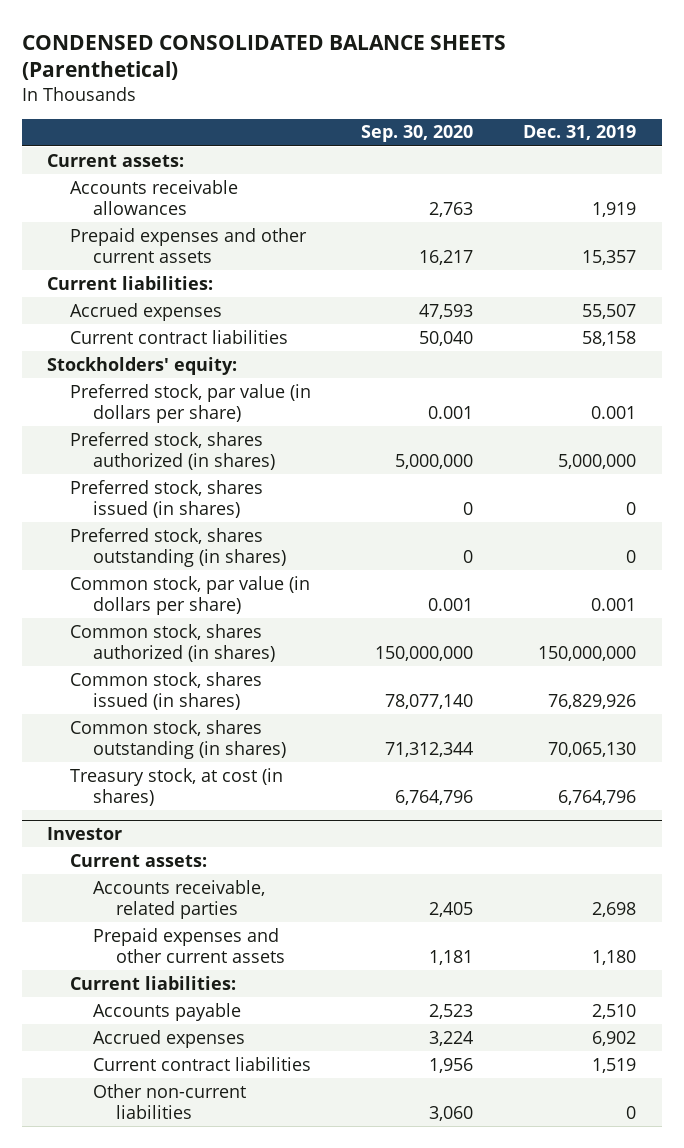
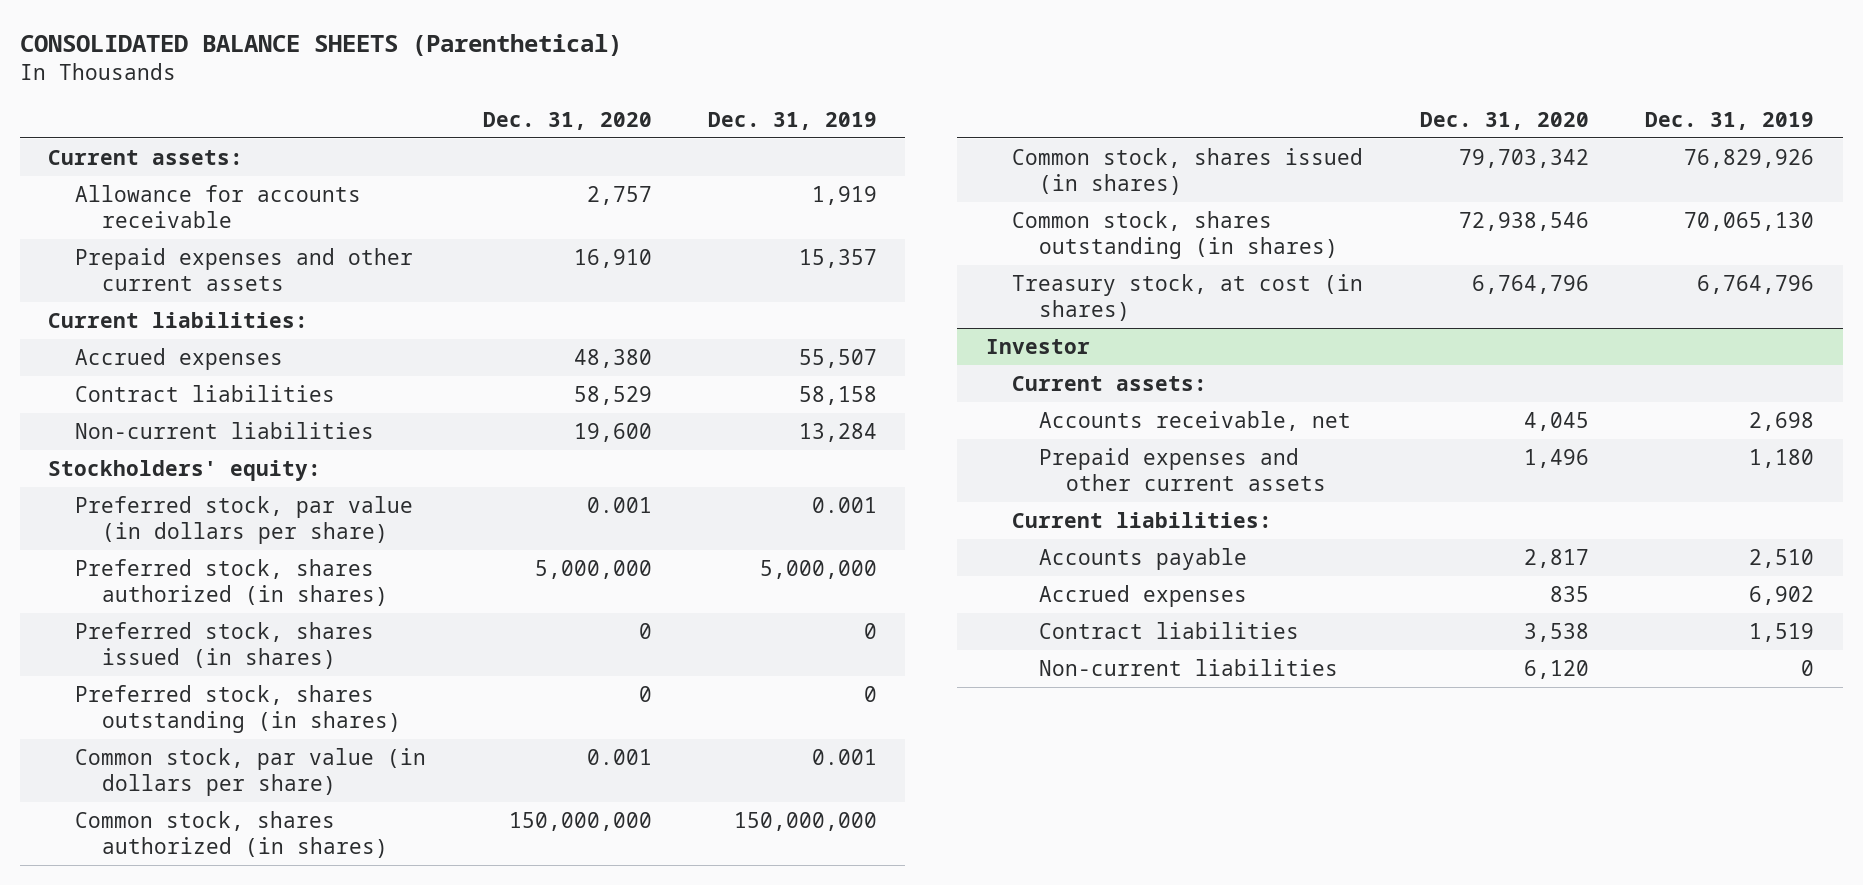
- CONDENSED CONSOLIDATED BALANCE SHEETS (Parenthetical)
+ CONSOLIDATED BALANCE SHEETS (Parenthetical)
- | Sep. 30, 2020 | Dec. 31, 2019
+ | Dec. 31, 2020 | Dec. 31, 2019
- Accounts receivable allowances | 2,763 | 1,919
+ Allowance for accounts receivable | 2,757 | 1,919
- Current contract liabilities | 50,040 | 58,158
+ Contract liabilities | 58,529 | 58,158
+ Non-current liabilities | 19,600 | 13,284
@ Investor
- Accounts receivable, related parties | 2,405 | 2,698
+ Accounts receivable, net | 4,045 | 2,698
- Current contract liabilities | 1,956 | 1,519
- Other non-current liabilities | 3,060 | 0
+ Contract liabilities | 3,538 | 1,519
+ Non-current liabilities | 6,120 | 0

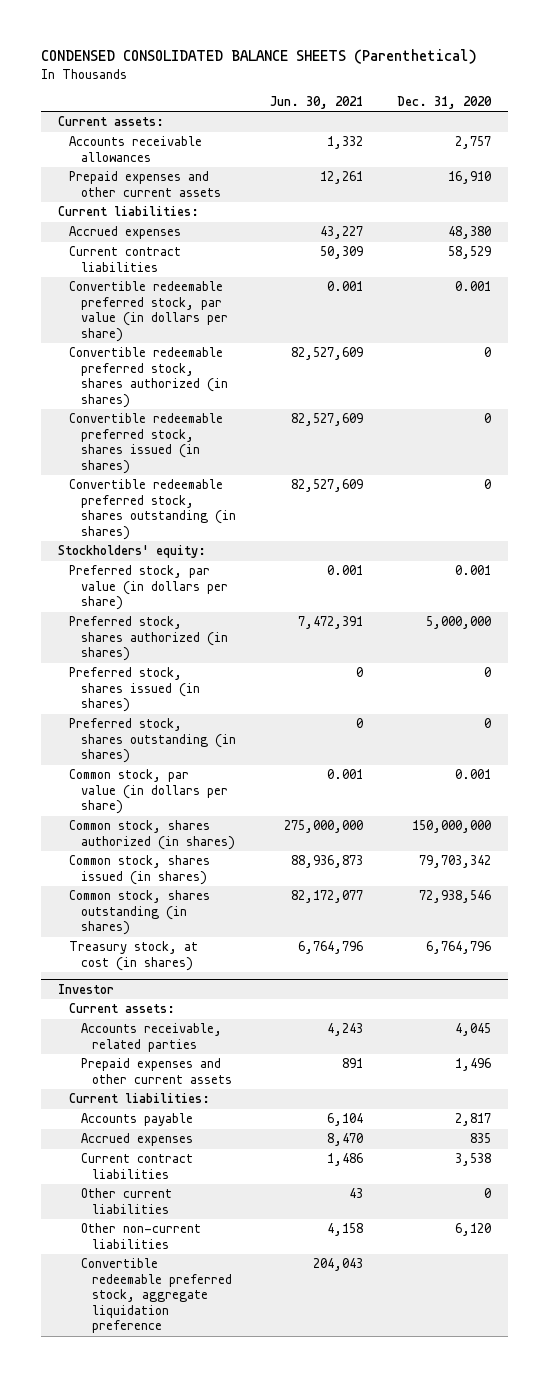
- CONSOLIDATED BALANCE SHEETS (Parenthetical)
+ CONDENSED CONSOLIDATED BALANCE SHEETS (Parenthetical)
- | Dec. 31, 2020 | Dec. 31, 2019
+ | Jun. 30, 2021 | Dec. 31, 2020
- Allowance for accounts receivable | 2,757 | 1,919
+ Accounts receivable allowances | 1,332 | 2,757
- Contract liabilities | 58,529 | 58,158
- Non-current liabilities | 19,600 | 13,284
+ Current contract liabilities | 50,309 | 58,529
+ Convertible redeemable preferred stock, par value (in dollars per share) | 0.001 | 0.001
+ Convertible redeemable preferred stock, shares authorized (in shares) | 82,527,609 | 0
+ Convertible redeemable preferred stock, shares issued (in shares) | 82,527,609 | 0
+ Convertible redeemable preferred stock, shares outstanding (in shares) | 82,527,609 | 0
@ Investor
- Accounts receivable, net | 4,045 | 2,698
+ Accounts receivable, related parties | 4,243 | 4,045
- Contract liabilities | 3,538 | 1,519
- Non-current liabilities | 6,120 | 0
+ Current contract liabilities | 1,486 | 3,538
+ Other current liabilities | 43 | 0
+ Other non-current liabilities | 4,158 | 6,120
+ Convertible redeemable preferred stock, aggregate liquidation preference | 204,043 |

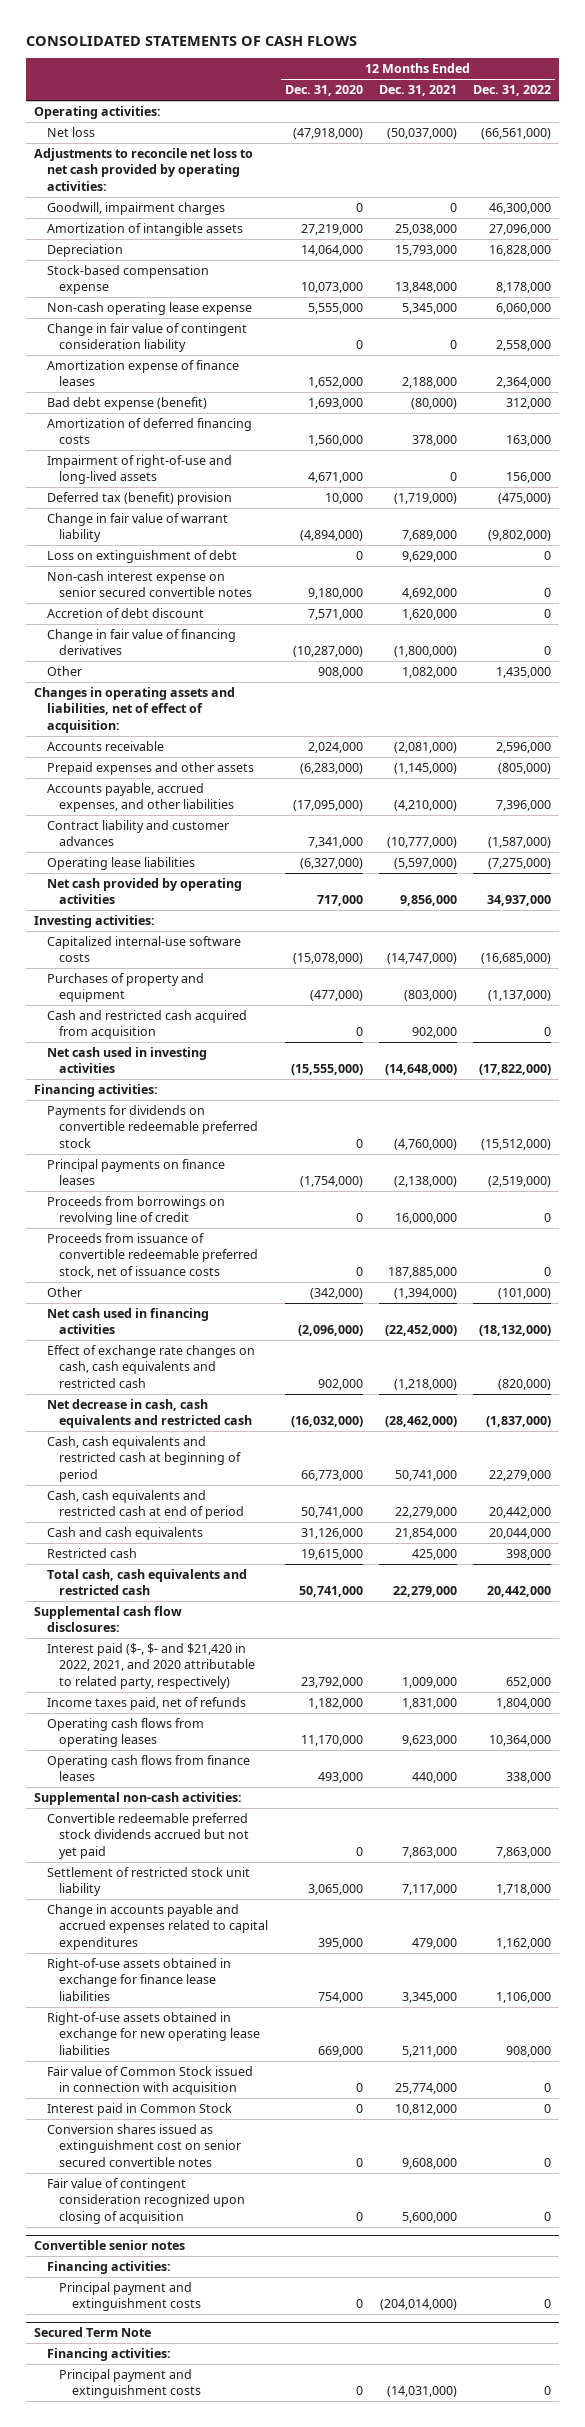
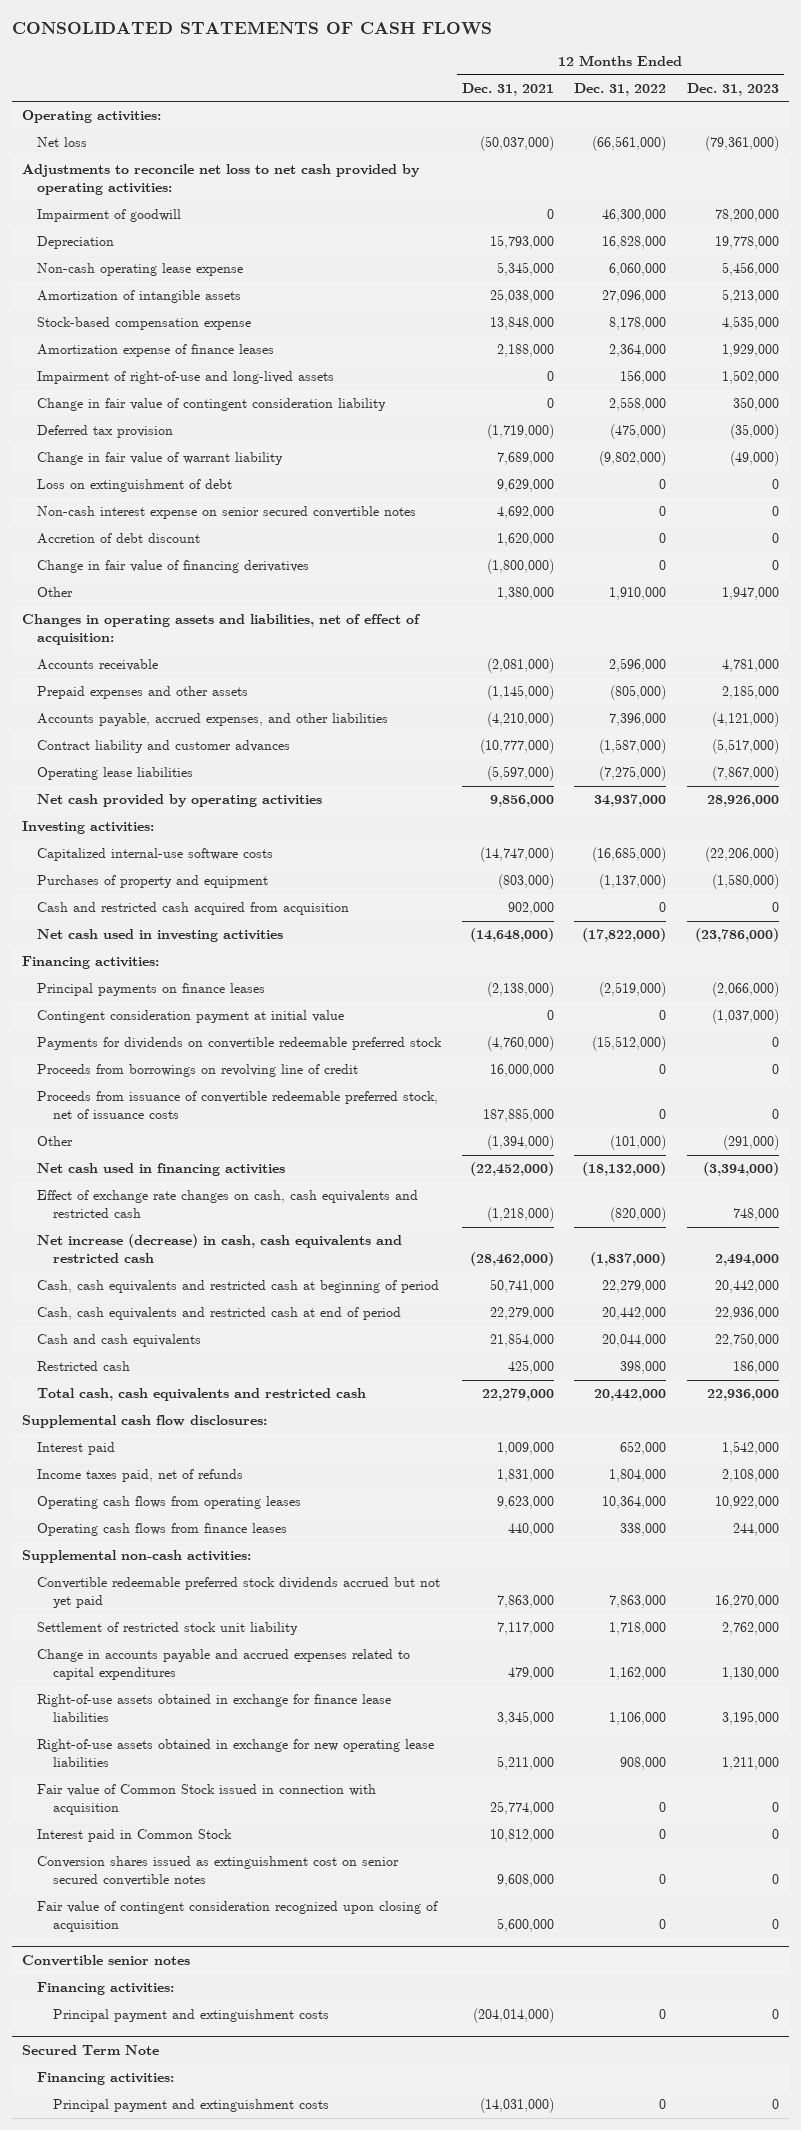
- | 12 Months Ended Dec. 31, 2020 | 12 Months Ended Dec. 31, 2021 | 12 Months Ended Dec. 31, 2022
+ | 12 Months Ended Dec. 31, 2021 | 12 Months Ended Dec. 31, 2022 | 12 Months Ended Dec. 31, 2023
- Goodwill, impairment charges | 0 | 0 | 46,300,000
+ Impairment of goodwill | 0 | 46,300,000 | 78,200,000
moved down: Amortization of intangible assets | 25,038,000 | 27,096,000 | 5,213,000
moved down: Stock-based compensation expense | 13,848,000 | 8,178,000 | 4,535,000
- Bad debt expense (benefit) | 1,693,000 | (80,000) | 312,000
- Amortization of deferred financing costs | 1,560,000 | 378,000 | 163,000
- Deferred tax (benefit) provision | 10,000 | (1,719,000) | (475,000)
moved down: Change in fair value of contingent consideration liability | 0 | 2,558,000 | 350,000
+ Deferred tax provision | (1,719,000) | (475,000) | (35,000)
- Other | 908,000 | 1,082,000 | 1,435,000
+ Other | 1,380,000 | 1,910,000 | 1,947,000
+ Contingent consideration payment at initial value | 0 | 0 | (1,037,000)
moved down: Payments for dividends on convertible redeemable preferred stock | (4,760,000) | (15,512,000) | 0
- Net decrease in cash, cash equivalents and restricted cash | (16,032,000) | (28,462,000) | (1,837,000)
+ Net increase (decrease) in cash, cash equivalents and restricted cash | (28,462,000) | (1,837,000) | 2,494,000
- Interest paid ($-, $- and $21,420 in 2022, 2021, and 2020 attributable to related party, respectively) | 23,792,000 | 1,009,000 | 652,000
+ Interest paid | 1,009,000 | 652,000 | 1,542,000

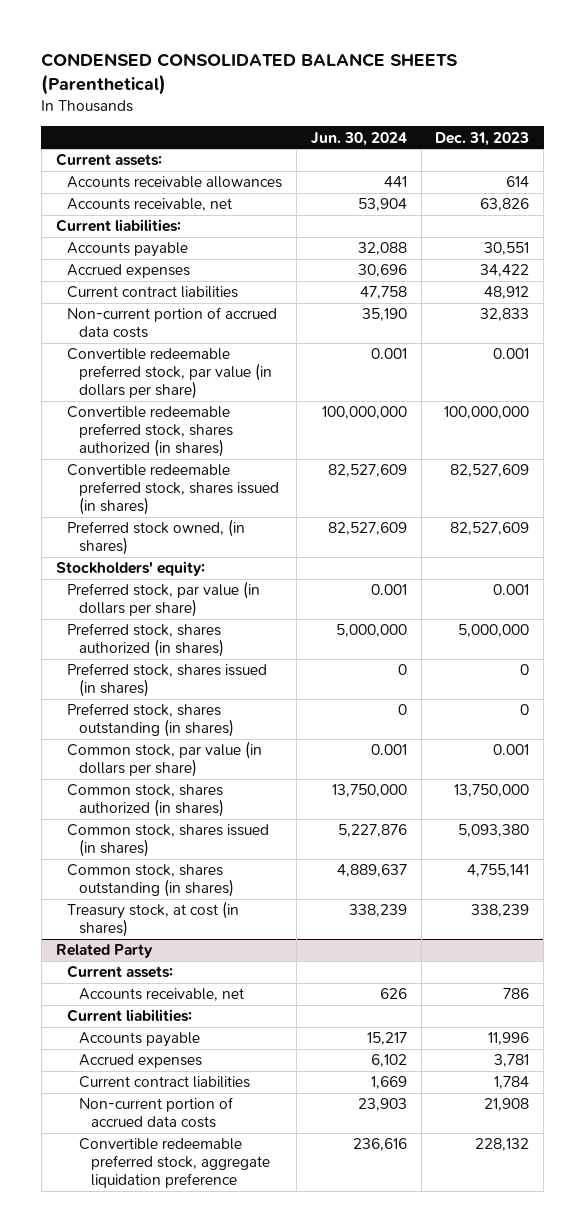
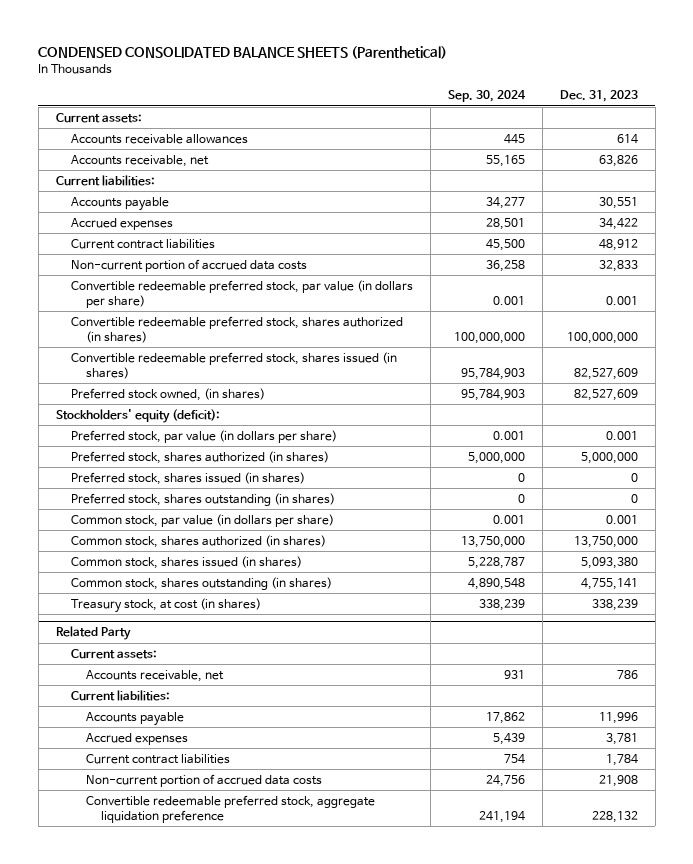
- | Jun. 30, 2024 | Dec. 31, 2023
+ | Sep. 30, 2024 | Dec. 31, 2023
- Stockholders' equity:
+ Stockholders' equity (deficit):

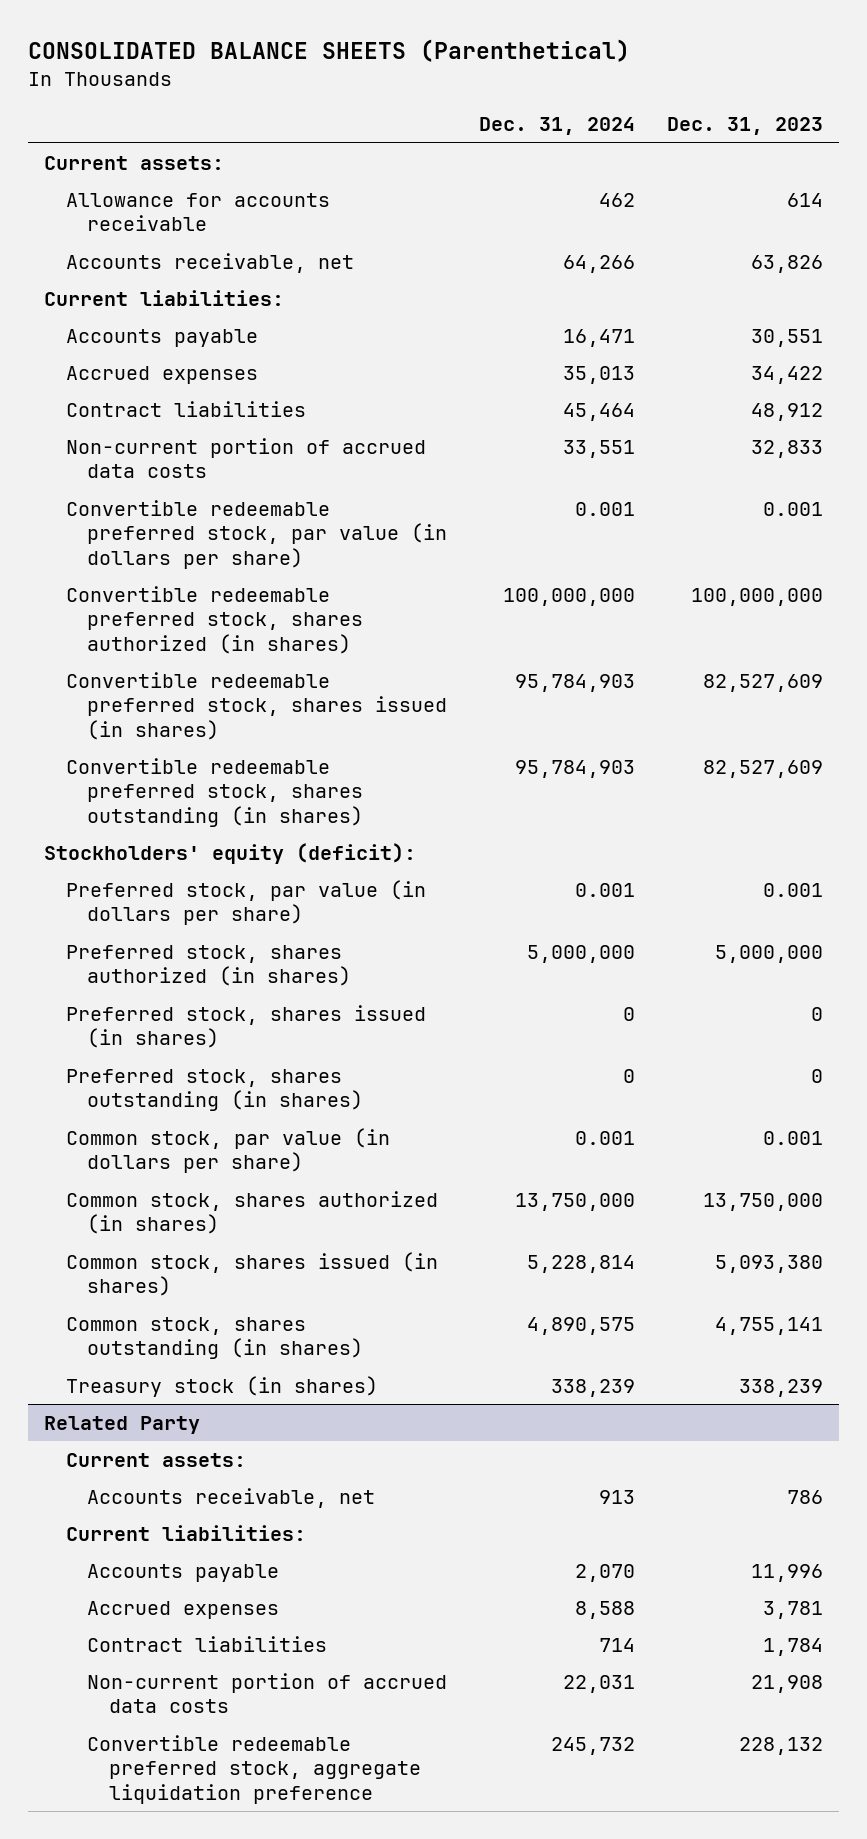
- CONDENSED CONSOLIDATED BALANCE SHEETS (Parenthetical)
+ CONSOLIDATED BALANCE SHEETS (Parenthetical)
- | Sep. 30, 2024 | Dec. 31, 2023
+ | Dec. 31, 2024 | Dec. 31, 2023
- Accounts receivable allowances | 445 | 614
+ Allowance for accounts receivable | 462 | 614
- Current contract liabilities | 45,500 | 48,912
+ Contract liabilities | 45,464 | 48,912
- Preferred stock owned, (in shares) | 95,784,903 | 82,527,609
+ Convertible redeemable preferred stock, shares outstanding (in shares) | 95,784,903 | 82,527,609
- Treasury stock, at cost (in shares) | 338,239 | 338,239
+ Treasury stock (in shares) | 338,239 | 338,239
@ Related Party
- Current contract liabilities | 754 | 1,784
+ Contract liabilities | 714 | 1,784

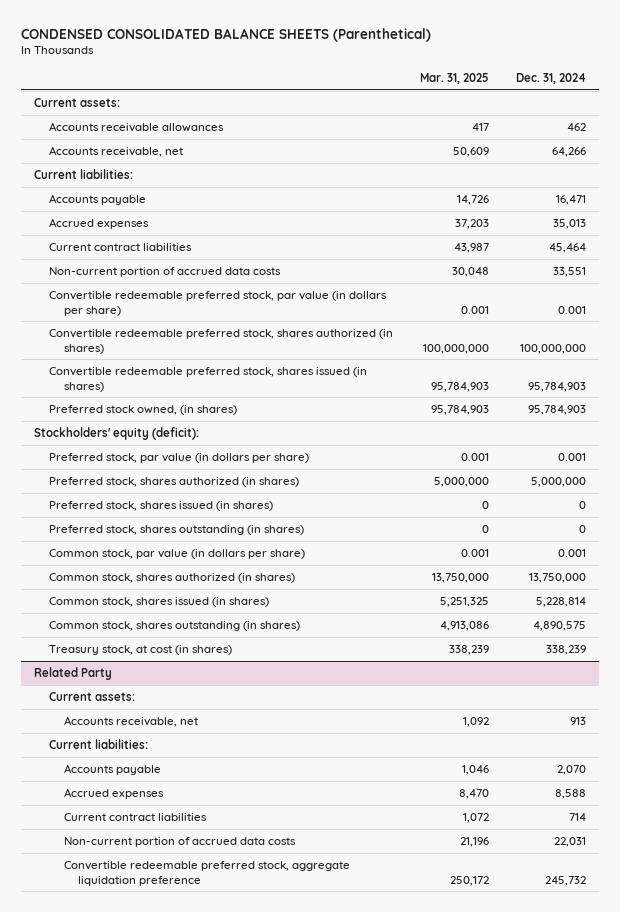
- CONSOLIDATED BALANCE SHEETS (Parenthetical)
+ CONDENSED CONSOLIDATED BALANCE SHEETS (Parenthetical)
- | Dec. 31, 2024 | Dec. 31, 2023
+ | Mar. 31, 2025 | Dec. 31, 2024
- Allowance for accounts receivable | 462 | 614
+ Accounts receivable allowances | 417 | 462
- Contract liabilities | 45,464 | 48,912
+ Current contract liabilities | 43,987 | 45,464
- Convertible redeemable preferred stock, shares outstanding (in shares) | 95,784,903 | 82,527,609
+ Preferred stock owned, (in shares) | 95,784,903 | 95,784,903
- Treasury stock (in shares) | 338,239 | 338,239
+ Treasury stock, at cost (in shares) | 338,239 | 338,239
@ Related Party
- Contract liabilities | 714 | 1,784
+ Current contract liabilities | 1,072 | 714

